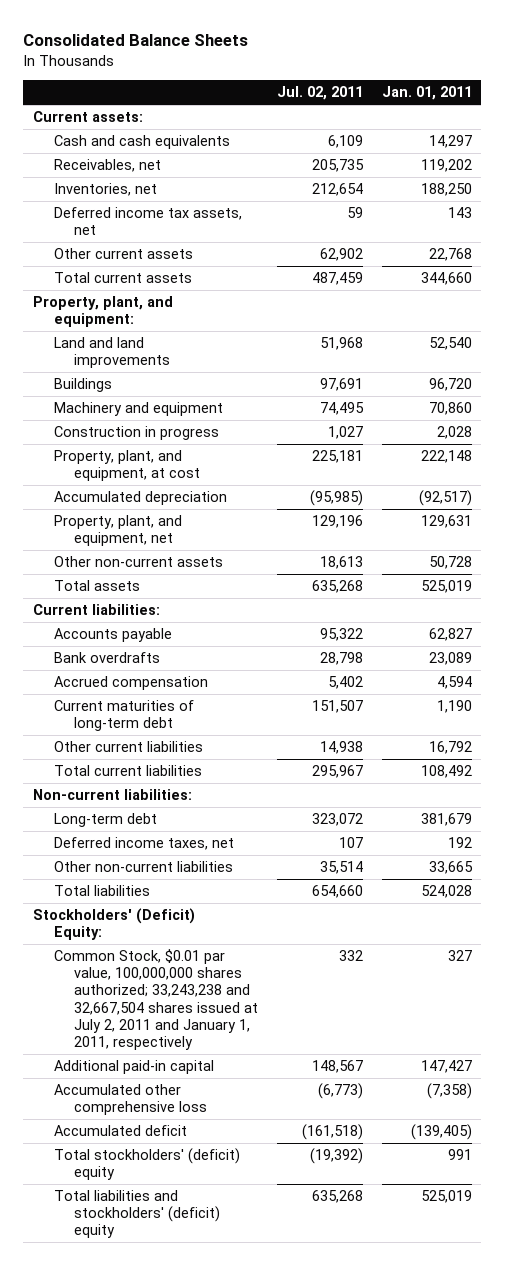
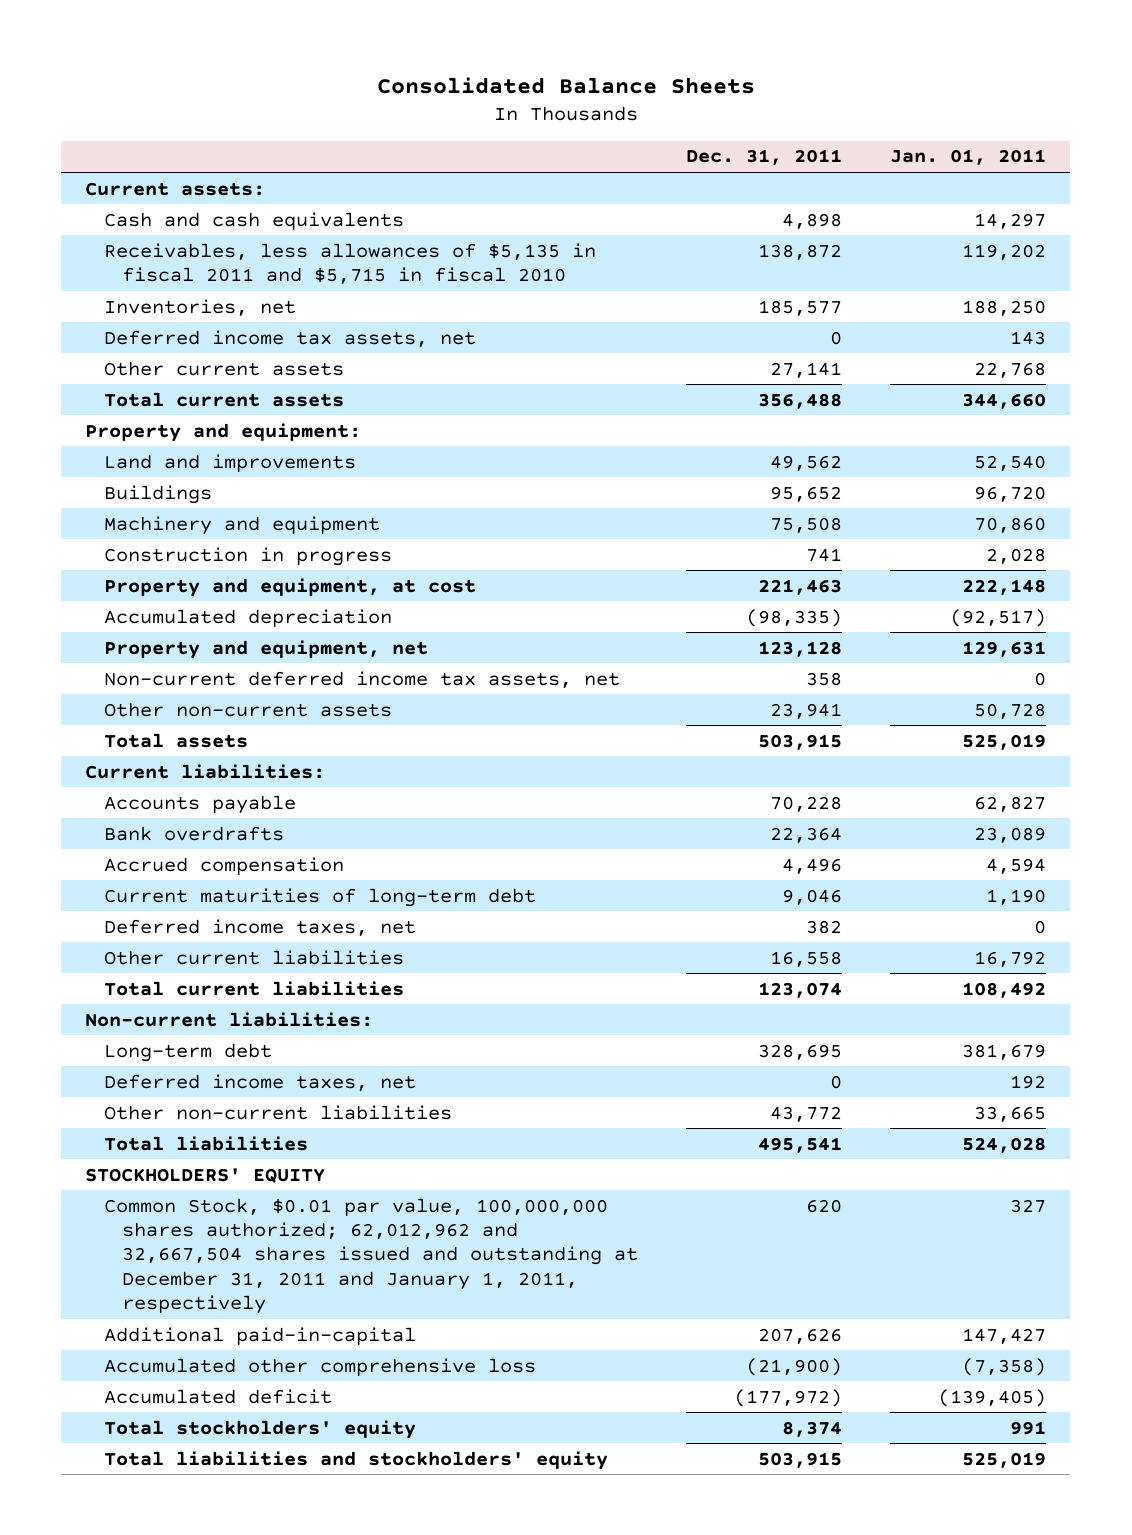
- | Jul. 02, 2011 | Jan. 01, 2011
+ | Dec. 31, 2011 | Jan. 01, 2011
- Receivables, net | 205,735 | 119,202
+ Receivables, less allowances of $5,135 in fiscal 2011 and $5,715 in fiscal 2010 | 138,872 | 119,202
- Property, plant, and equipment:
- Land and land improvements | 51,968 | 52,540
+ Property and equipment:
+ Land and improvements | 49,562 | 52,540
- Property, plant, and equipment, at cost | 225,181 | 222,148
+ Property and equipment, at cost | 221,463 | 222,148
- Property, plant, and equipment, net | 129,196 | 129,631
+ Property and equipment, net | 123,128 | 129,631
+ Non-current deferred income tax assets, net | 358 | 0
+ Deferred income taxes, net | 382 | 0
- Stockholders' (Deficit) Equity:
- Common Stock, $0.01 par value, 100,000,000 shares authorized; 33,243,238 and 32,667,504 shares issued at July 2, 2011 and January 1, 2011, respectively | 332 | 327
- Additional paid-in capital | 148,567 | 147,427
+ STOCKHOLDERS' EQUITY
+ Common Stock, $0.01 par value, 100,000,000 shares authorized; 62,012,962 and 32,667,504 shares issued and outstanding at December 31, 2011 and January 1, 2011, respectively | 620 | 327
+ Additional paid-in-capital | 207,626 | 147,427
- Total stockholders' (deficit) equity | (19,392) | 991
- Total liabilities and stockholders' (deficit) equity | 635,268 | 525,019
+ Total stockholders' equity | 8,374 | 991
+ Total liabilities and stockholders' equity | 503,915 | 525,019

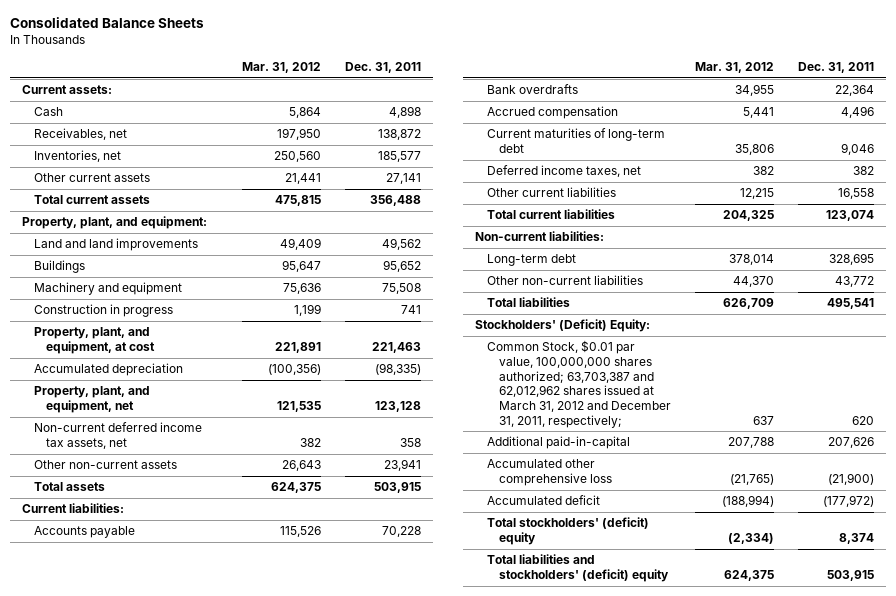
- | Dec. 31, 2011 | Jan. 01, 2011
+ | Mar. 31, 2012 | Dec. 31, 2011
- Cash and cash equivalents | 4,898 | 14,297
- Receivables, less allowances of $5,135 in fiscal 2011 and $5,715 in fiscal 2010 | 138,872 | 119,202
+ Cash | 5,864 | 4,898
+ Receivables, net | 197,950 | 138,872
- Deferred income tax assets, net | 0 | 143
- Property and equipment:
- Land and improvements | 49,562 | 52,540
+ Property, plant, and equipment:
+ Land and land improvements | 49,409 | 49,562
- Property and equipment, at cost | 221,463 | 222,148
+ Property, plant, and equipment, at cost | 221,891 | 221,463
- Property and equipment, net | 123,128 | 129,631
+ Property, plant, and equipment, net | 121,535 | 123,128
- Deferred income taxes, net | 0 | 192
- STOCKHOLDERS' EQUITY
- Common Stock, $0.01 par value, 100,000,000 shares authorized; 62,012,962 and 32,667,504 shares issued and outstanding at December 31, 2011 and January 1, 2011, respectively | 620 | 327
+ Stockholders' (Deficit) Equity:
+ Common Stock, $0.01 par value, 100,000,000 shares authorized; 63,703,387 and 62,012,962 shares issued at March 31, 2012 and December 31, 2011, respectively; | 637 | 620
- Total stockholders' equity | 8,374 | 991
- Total liabilities and stockholders' equity | 503,915 | 525,019
+ Total stockholders' (deficit) equity | (2,334) | 8,374
+ Total liabilities and stockholders' (deficit) equity | 624,375 | 503,915

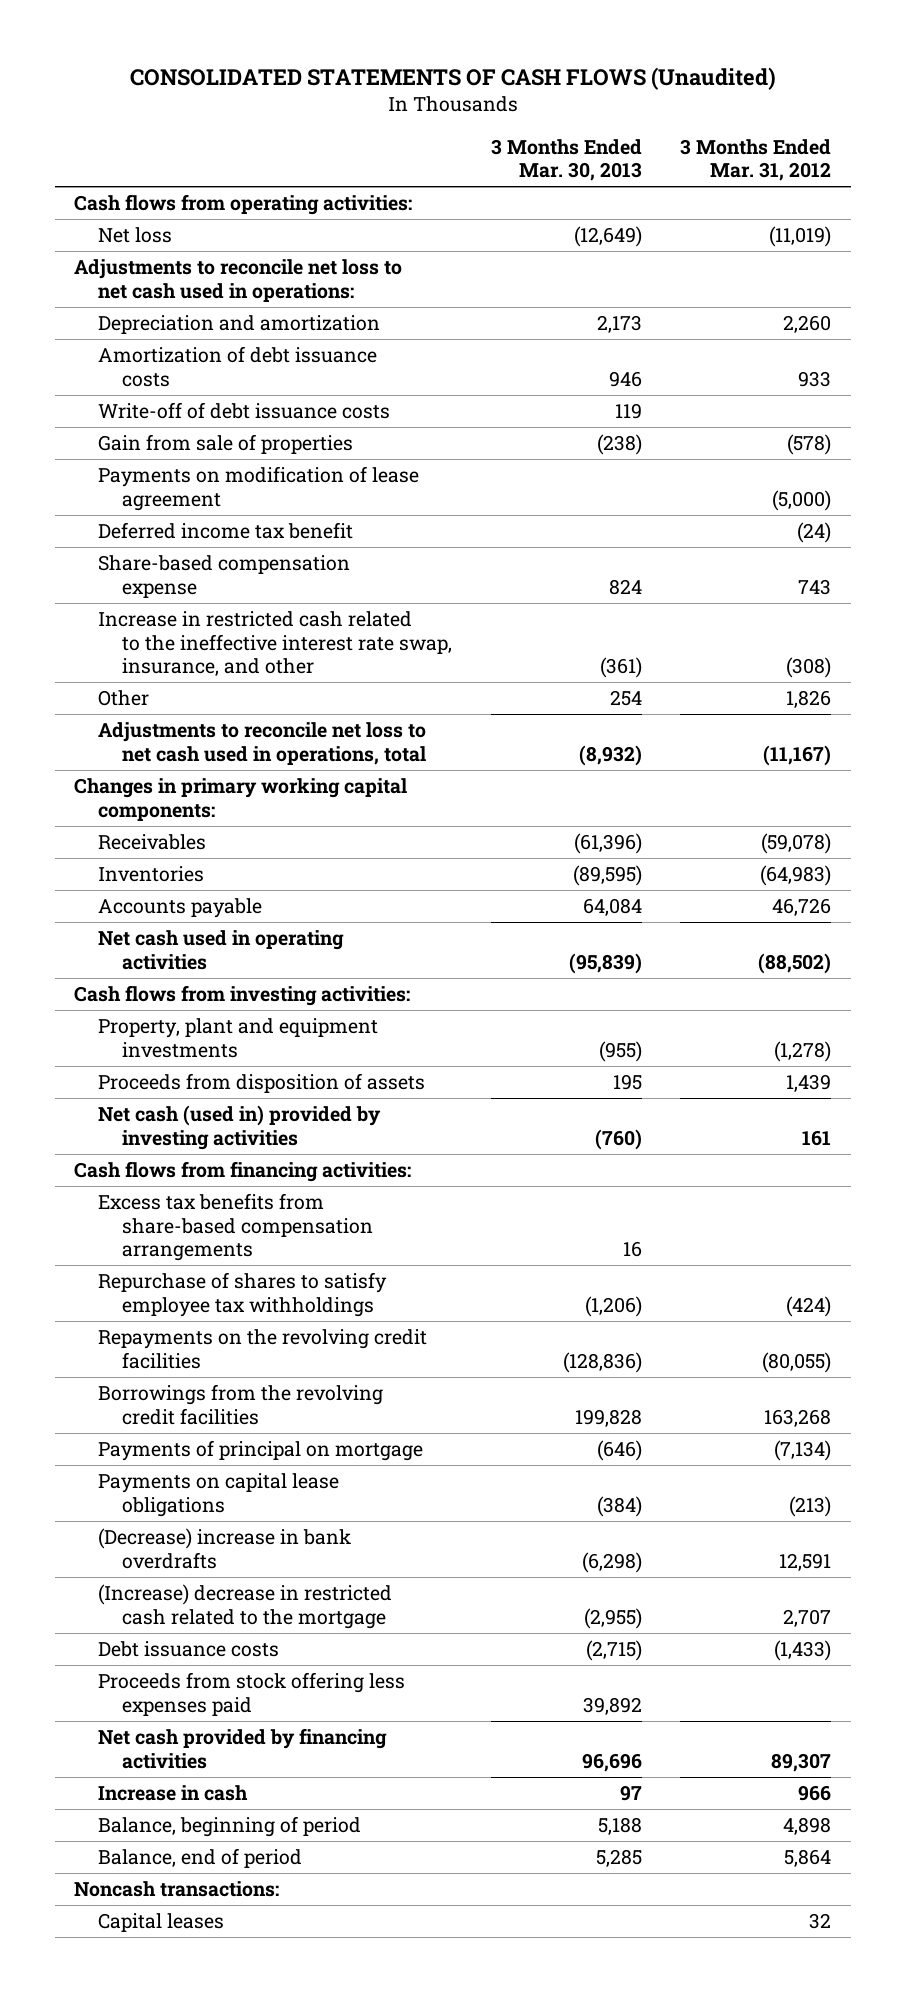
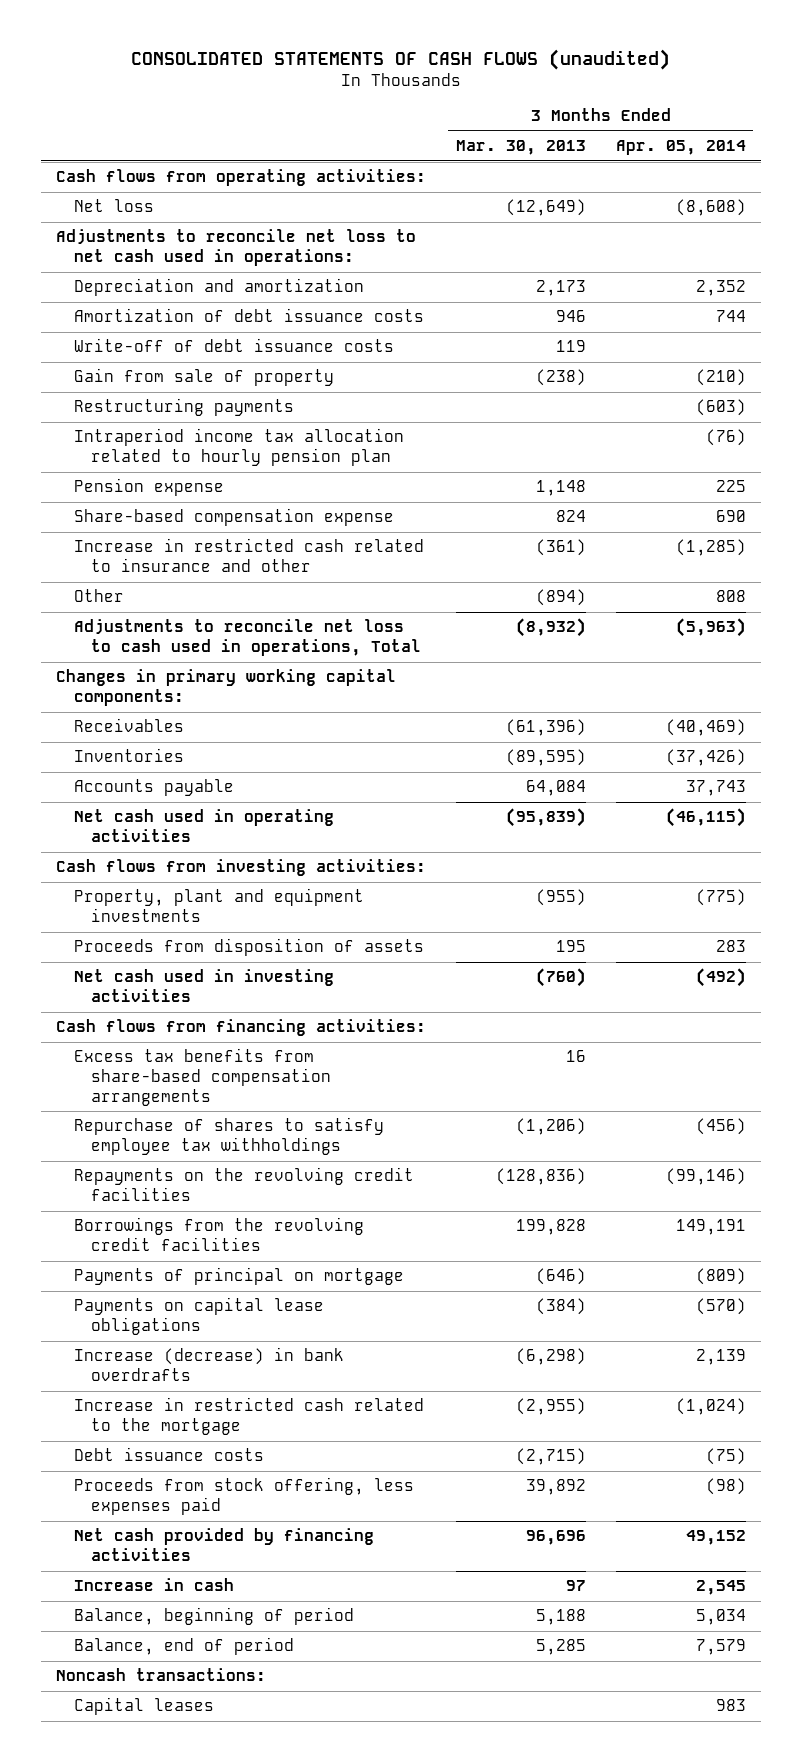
- CONSOLIDATED STATEMENTS OF CASH FLOWS (Unaudited)
+ CONSOLIDATED STATEMENTS OF CASH FLOWS (unaudited)
- | 3 Months Ended Mar. 30, 2013 | 3 Months Ended Mar. 31, 2012
+ | 3 Months Ended Mar. 30, 2013 | 3 Months Ended Apr. 05, 2014
- Gain from sale of properties | (238) | (578)
- Payments on modification of lease agreement | | (5,000)
- Deferred income tax benefit | | (24)
+ Gain from sale of property | (238) | (210)
+ Restructuring payments | | (603)
+ Intraperiod income tax allocation related to hourly pension plan | | (76)
+ Pension expense | 1,148 | 225
- Increase in restricted cash related to the ineffective interest rate swap, insurance, and other | (361) | (308)
- Other | 254 | 1,826
- Adjustments to reconcile net loss to net cash used in operations, total | (8,932) | (11,167)
+ Increase in restricted cash related to insurance and other | (361) | (1,285)
+ Other | (894) | 808
+ Adjustments to reconcile net loss to cash used in operations, Total | (8,932) | (5,963)
- Net cash (used in) provided by investing activities | (760) | 161
+ Net cash used in investing activities | (760) | (492)
- (Decrease) increase in bank overdrafts | (6,298) | 12,591
- (Increase) decrease in restricted cash related to the mortgage | (2,955) | 2,707
+ Increase (decrease) in bank overdrafts | (6,298) | 2,139
+ Increase in restricted cash related to the mortgage | (2,955) | (1,024)
- Proceeds from stock offering less expenses paid | 39,892 |
+ Proceeds from stock offering, less expenses paid | 39,892 | (98)

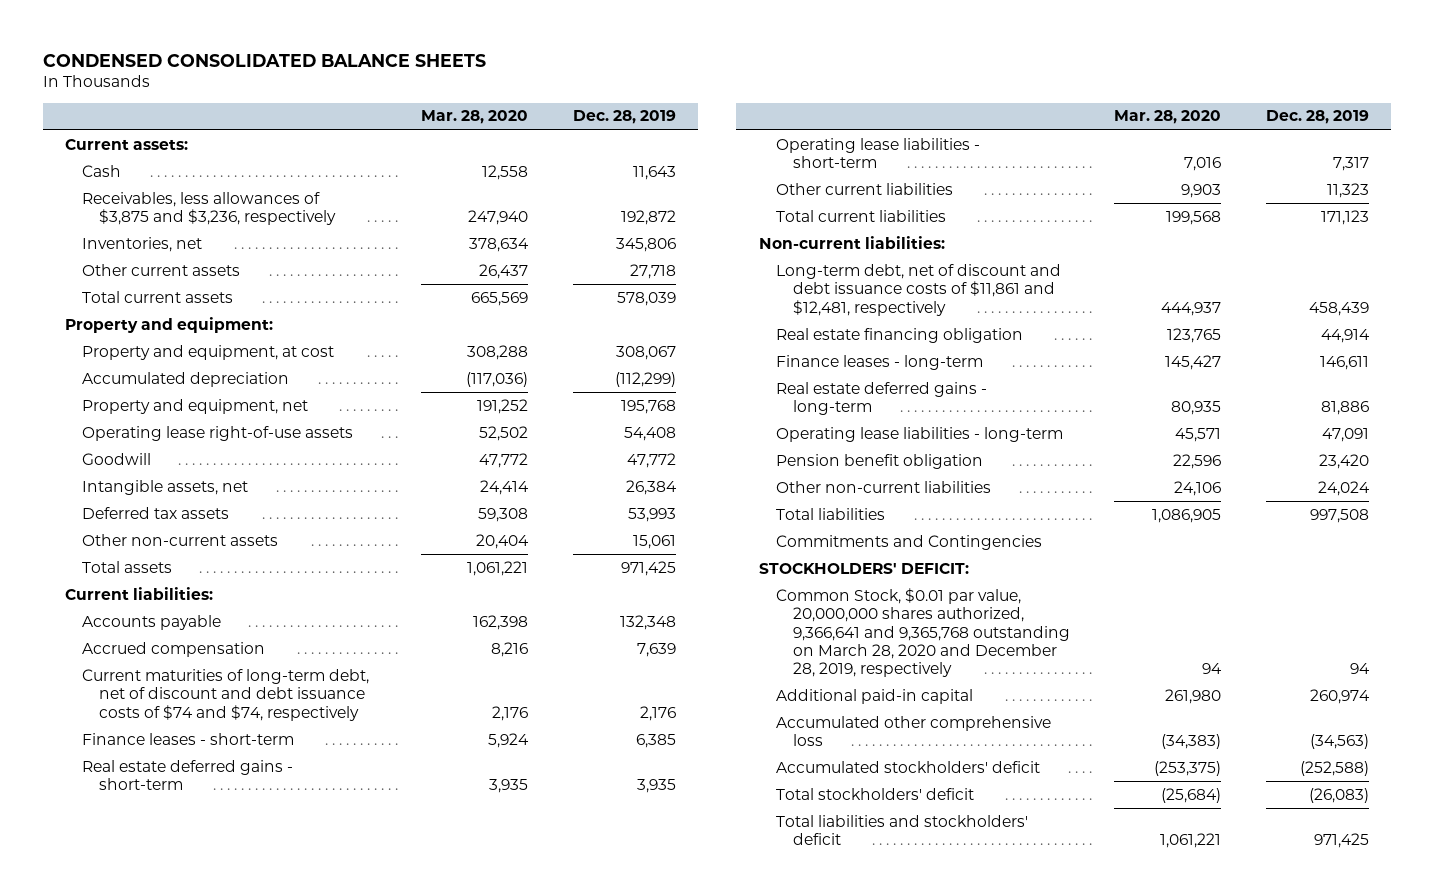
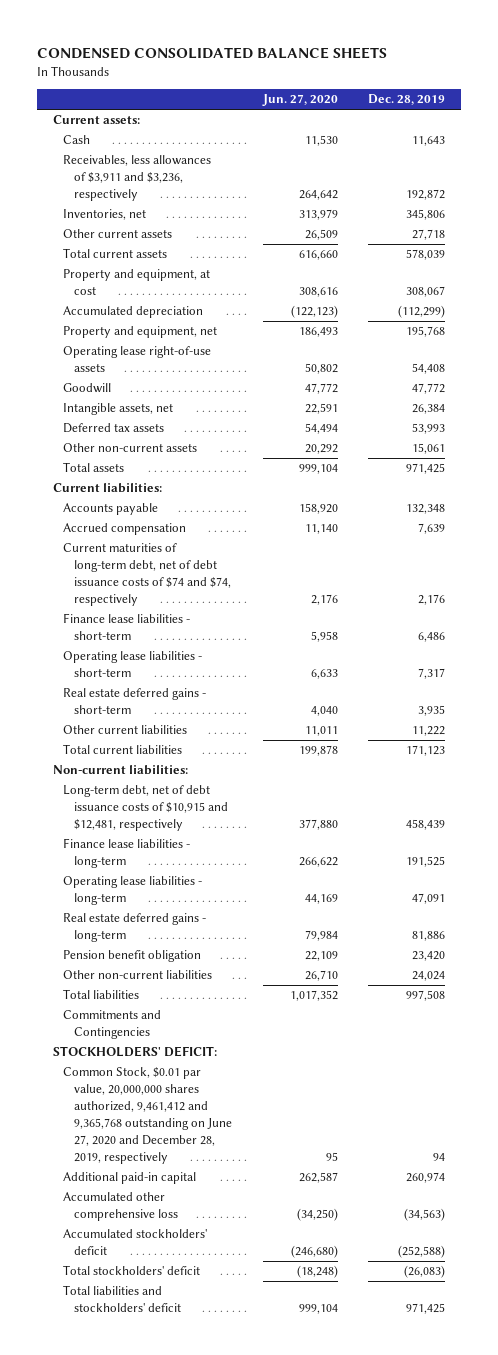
- | Mar. 28, 2020 | Dec. 28, 2019
+ | Jun. 27, 2020 | Dec. 28, 2019
- Receivables, less allowances of $3,875 and $3,236, respectively | 247,940 | 192,872
+ Receivables, less allowances of $3,911 and $3,236, respectively | 264,642 | 192,872
- Property and equipment:
- Current maturities of long-term debt, net of discount and debt issuance costs of $74 and $74, respectively | 2,176 | 2,176
- Finance leases - short-term | 5,924 | 6,385
+ Current maturities of long-term debt, net of debt issuance costs of $74 and $74, respectively | 2,176 | 2,176
+ Finance lease liabilities - short-term | 5,958 | 6,486
- Other current liabilities | 9,903 | 11,323
moved down: Real estate deferred gains - short-term | 4,040 | 3,935
+ Other current liabilities | 11,011 | 11,222
- Long-term debt, net of discount and debt issuance costs of $11,861 and $12,481, respectively | 444,937 | 458,439
- Real estate financing obligation | 123,765 | 44,914
- Finance leases - long-term | 145,427 | 146,611
+ Long-term debt, net of debt issuance costs of $10,915 and $12,481, respectively | 377,880 | 458,439
+ Finance lease liabilities - long-term | 266,622 | 191,525
moved down: Real estate deferred gains - long-term | 79,984 | 81,886
- Common Stock, $0.01 par value, 20,000,000 shares authorized, 9,366,641 and 9,365,768 outstanding on March 28, 2020 and December 28, 2019, respectively | 94 | 94
+ Common Stock, $0.01 par value, 20,000,000 shares authorized, 9,461,412 and 9,365,768 outstanding on June 27, 2020 and December 28, 2019, respectively | 95 | 94

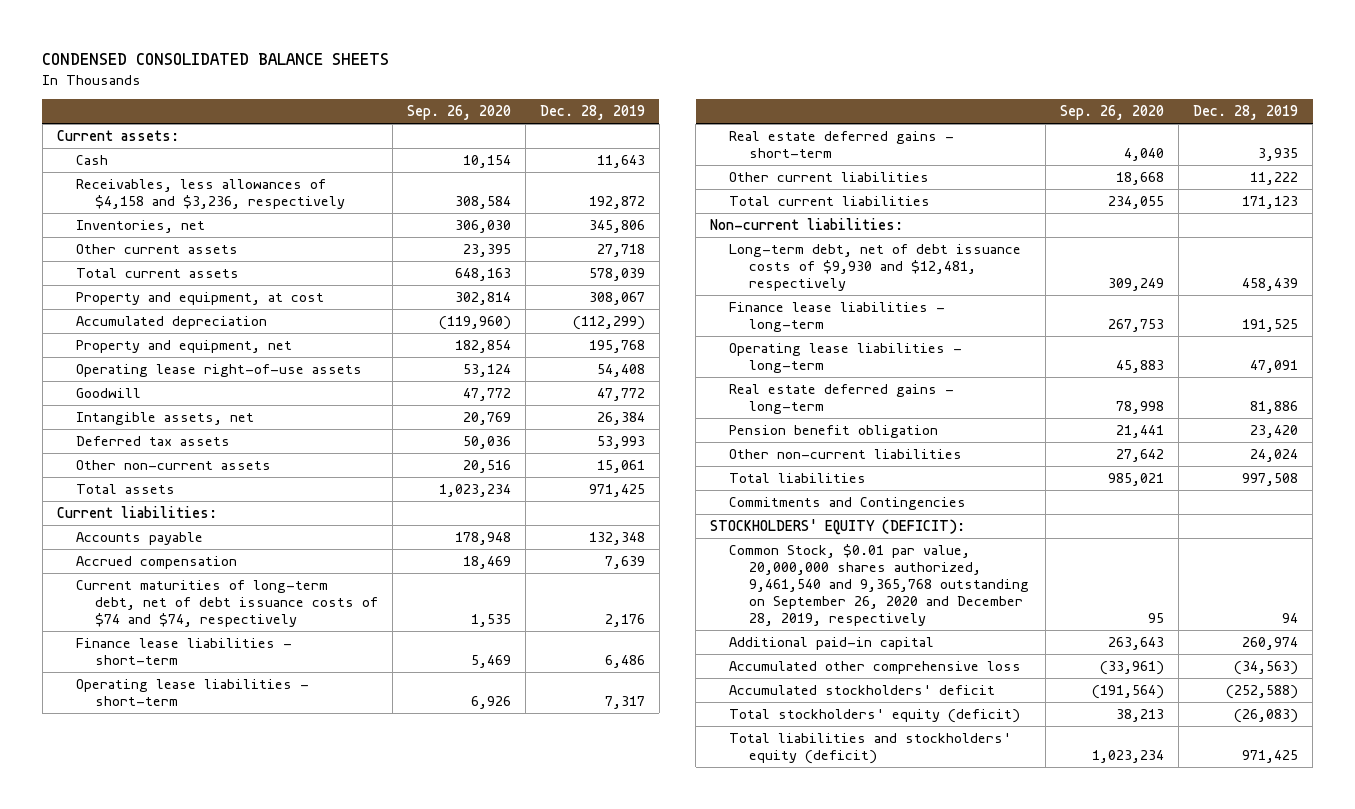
- | Jun. 27, 2020 | Dec. 28, 2019
+ | Sep. 26, 2020 | Dec. 28, 2019
- Receivables, less allowances of $3,911 and $3,236, respectively | 264,642 | 192,872
+ Receivables, less allowances of $4,158 and $3,236, respectively | 308,584 | 192,872
- Long-term debt, net of debt issuance costs of $10,915 and $12,481, respectively | 377,880 | 458,439
+ Long-term debt, net of debt issuance costs of $9,930 and $12,481, respectively | 309,249 | 458,439
- STOCKHOLDERS' DEFICIT:
- Common Stock, $0.01 par value, 20,000,000 shares authorized, 9,461,412 and 9,365,768 outstanding on June 27, 2020 and December 28, 2019, respectively | 95 | 94
+ STOCKHOLDERS' EQUITY (DEFICIT):
+ Common Stock, $0.01 par value, 20,000,000 shares authorized, 9,461,540 and 9,365,768 outstanding on September 26, 2020 and December 28, 2019, respectively | 95 | 94
- Total stockholders' deficit | (18,248) | (26,083)
- Total liabilities and stockholders' deficit | 999,104 | 971,425
+ Total stockholders' equity (deficit) | 38,213 | (26,083)
+ Total liabilities and stockholders' equity (deficit) | 1,023,234 | 971,425

